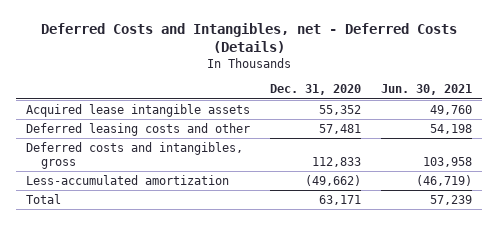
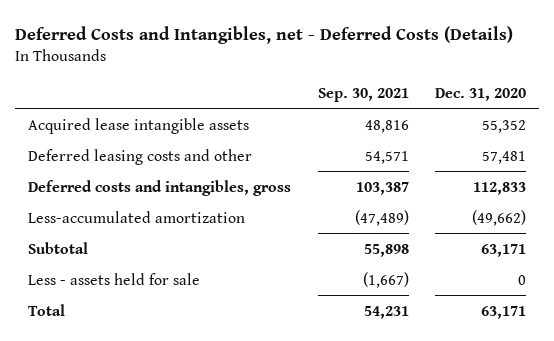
- | Dec. 31, 2020 | Jun. 30, 2021
+ | Sep. 30, 2021 | Dec. 31, 2020
+ Subtotal | 55,898 | 63,171
+ Less - assets held for sale | (1,667) | 0

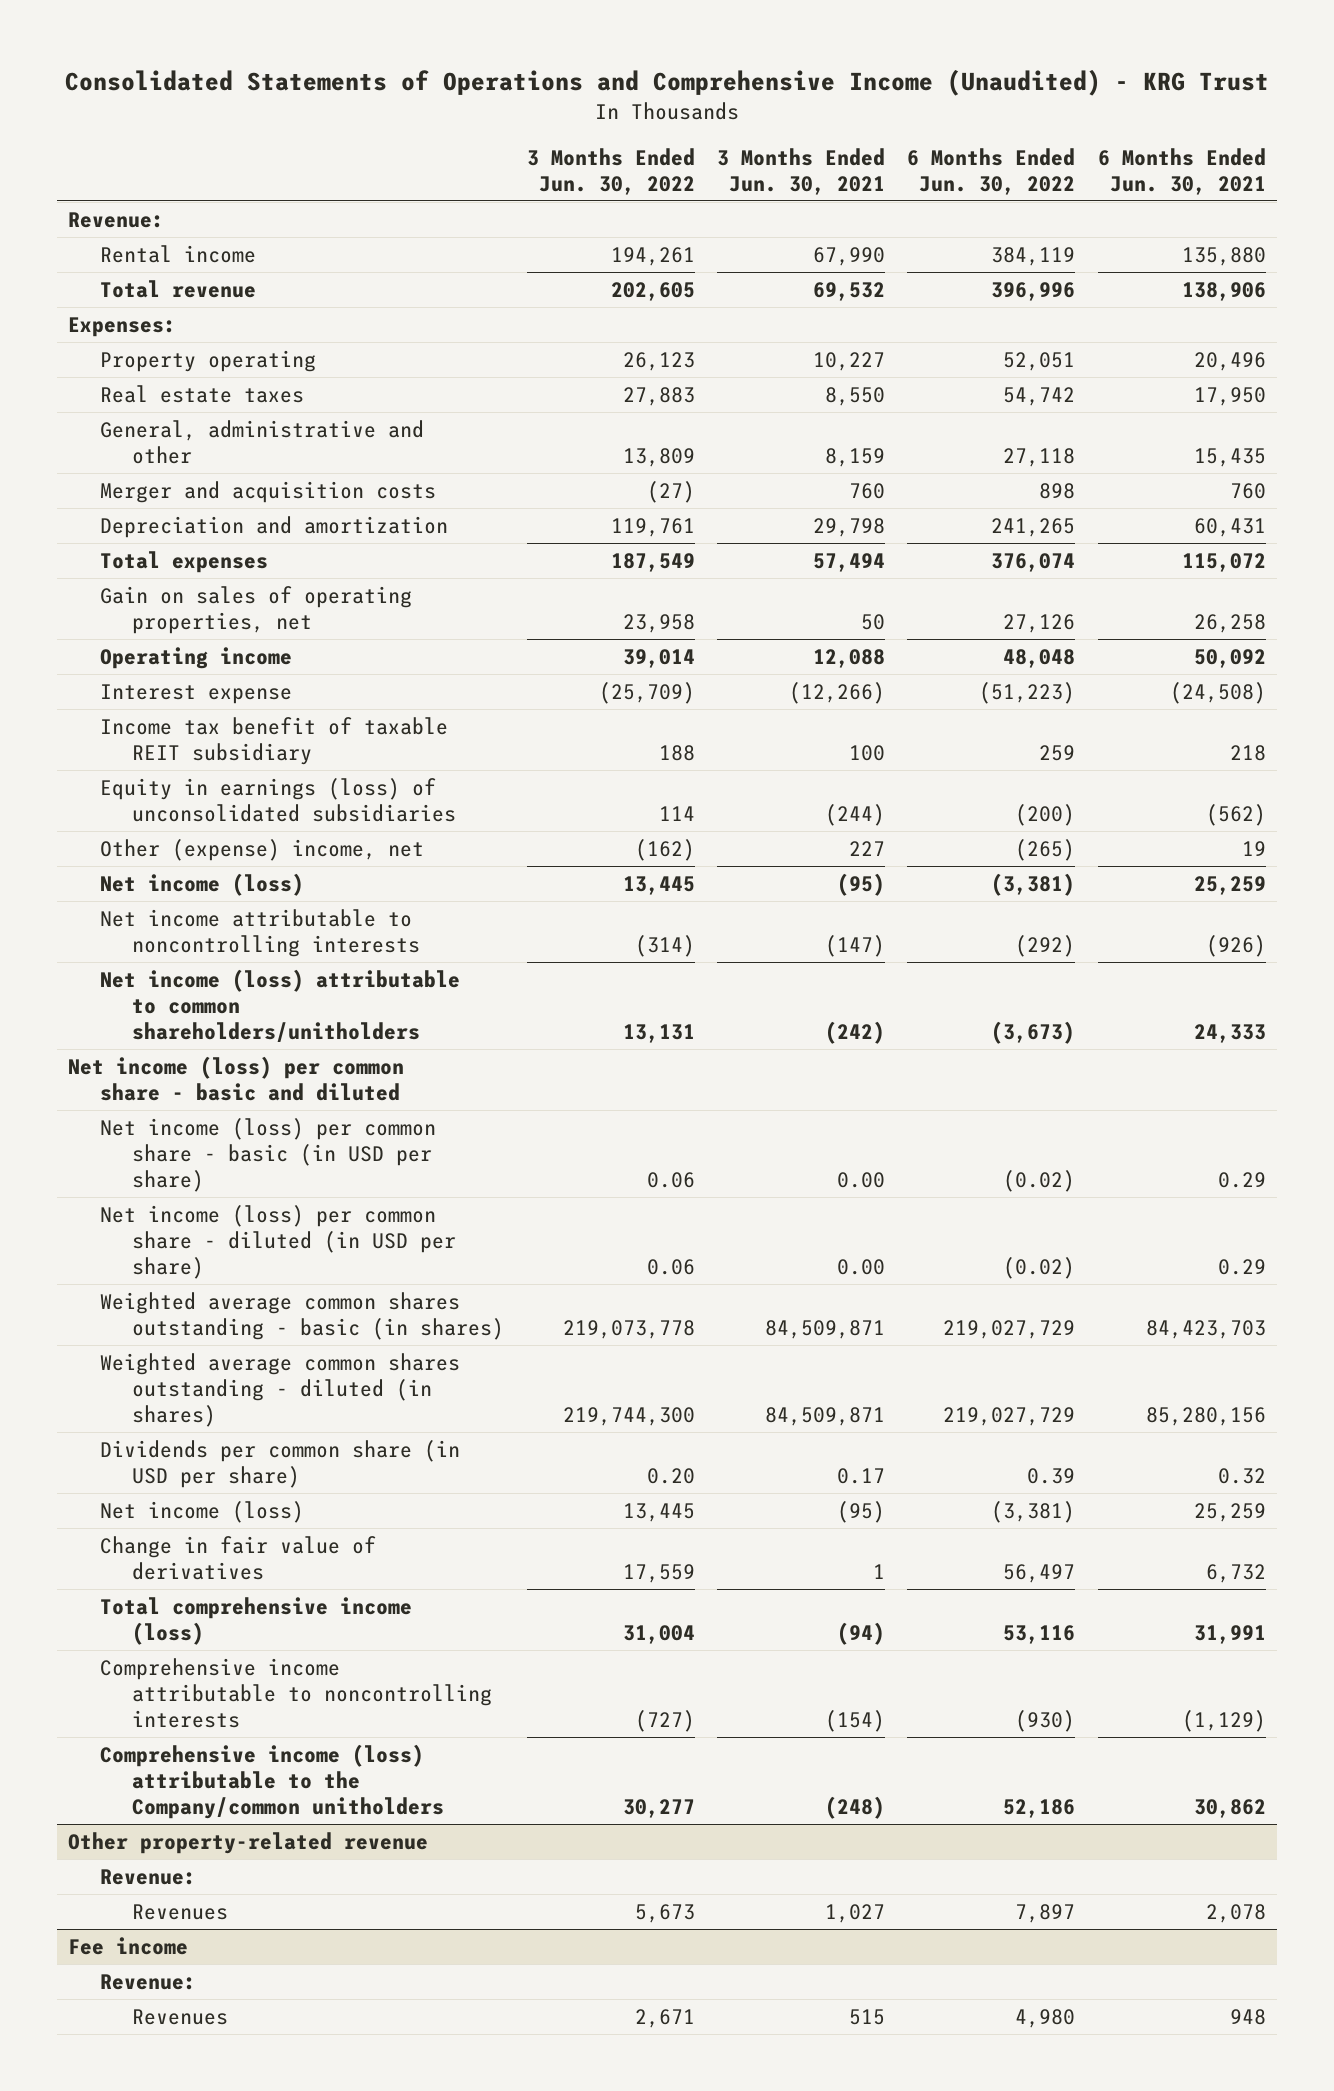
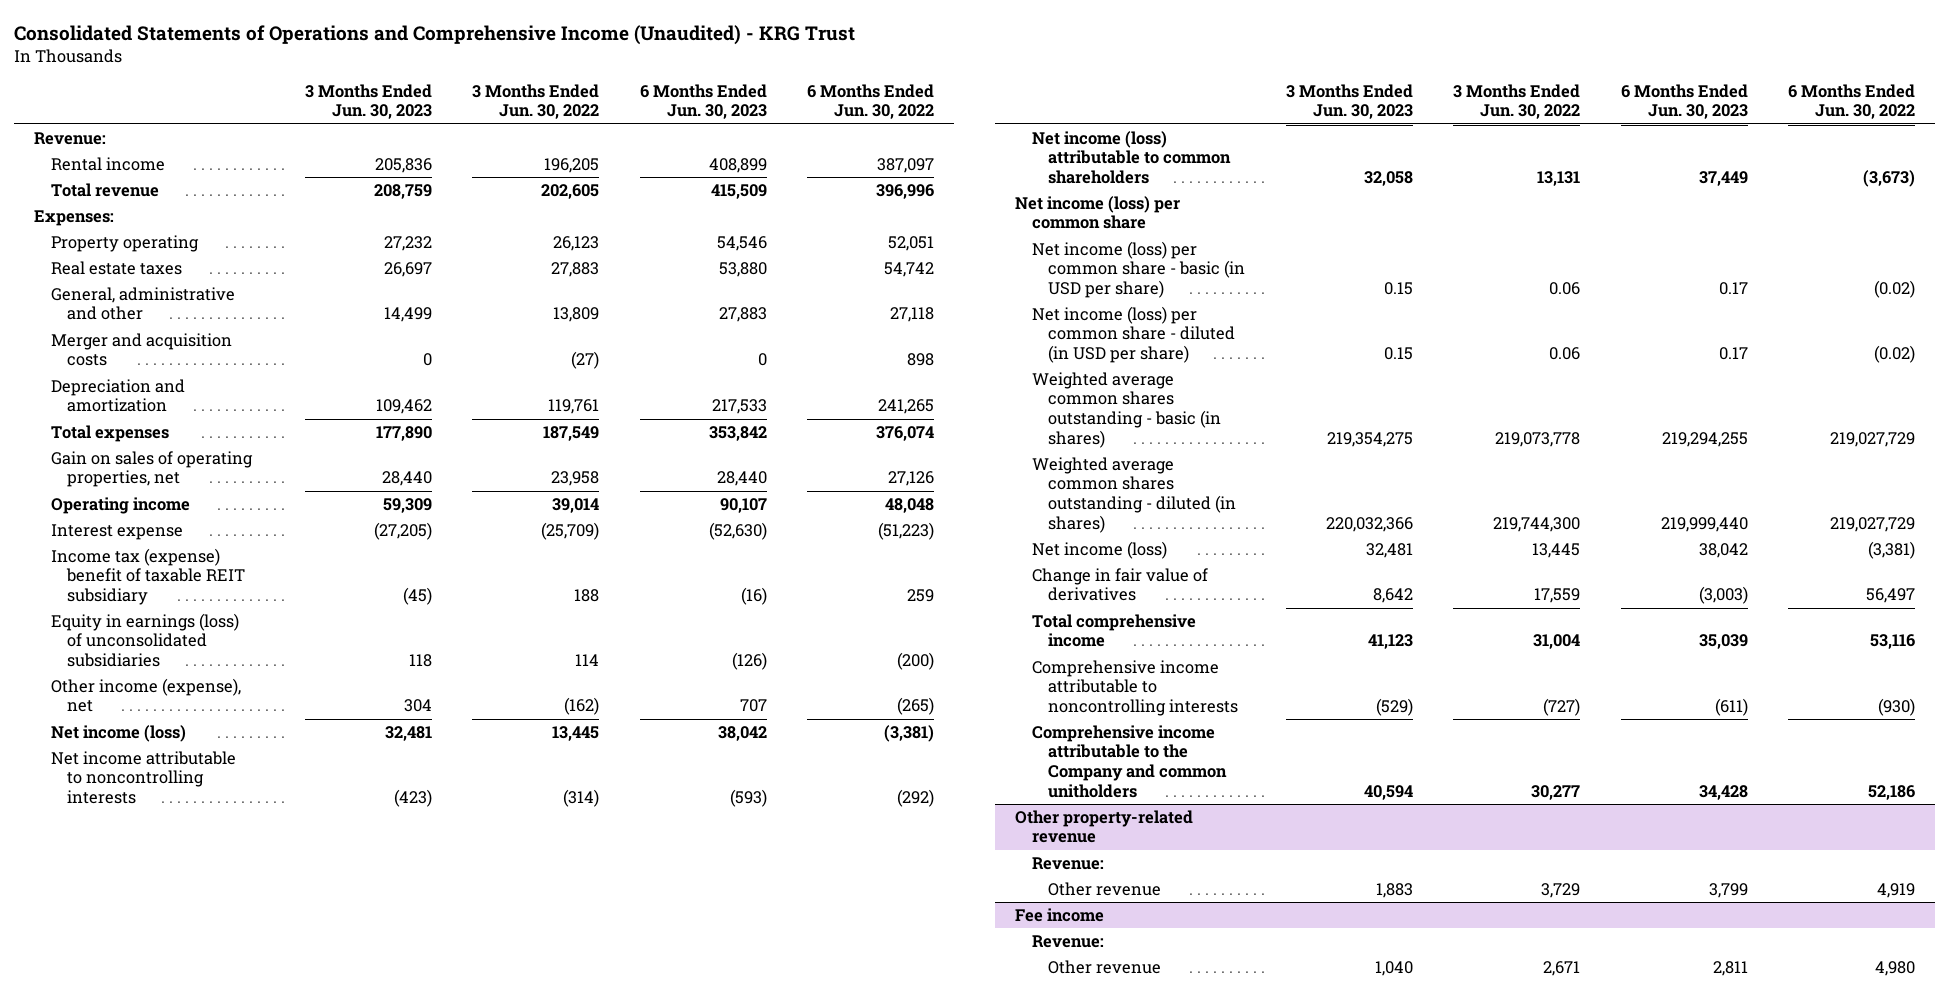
- | 3 Months Ended Jun. 30, 2022 | 3 Months Ended Jun. 30, 2021 | 6 Months Ended Jun. 30, 2022 | 6 Months Ended Jun. 30, 2021
+ | 3 Months Ended Jun. 30, 2023 | 3 Months Ended Jun. 30, 2022 | 6 Months Ended Jun. 30, 2023 | 6 Months Ended Jun. 30, 2022
- Rental income | 194,261 | 67,990 | 384,119 | 135,880
+ Rental income | 205,836 | 196,205 | 408,899 | 387,097
- Income tax benefit of taxable REIT subsidiary | 188 | 100 | 259 | 218
+ Income tax (expense) benefit of taxable REIT subsidiary | (45) | 188 | (16) | 259
- Other (expense) income, net | (162) | 227 | (265) | 19
+ Other income (expense), net | 304 | (162) | 707 | (265)
- Net income (loss) attributable to common shareholders/unitholders | 13,131 | (242) | (3,673) | 24,333
- Net income (loss) per common share - basic and diluted
+ Net income (loss) attributable to common shareholders | 32,058 | 13,131 | 37,449 | (3,673)
+ Net income (loss) per common share
- Dividends per common share (in USD per share) | 0.20 | 0.17 | 0.39 | 0.32
- Total comprehensive income (loss) | 31,004 | (94) | 53,116 | 31,991
+ Total comprehensive income | 41,123 | 31,004 | 35,039 | 53,116
- Comprehensive income (loss) attributable to the Company/common unitholders | 30,277 | (248) | 52,186 | 30,862
+ Comprehensive income attributable to the Company and common unitholders | 40,594 | 30,277 | 34,428 | 52,186
@ Other property-related revenue
- Revenues | 5,673 | 1,027 | 7,897 | 2,078
+ Other revenue | 1,883 | 3,729 | 3,799 | 4,919
@ Fee income
- Revenues | 2,671 | 515 | 4,980 | 948
+ Other revenue | 1,040 | 2,671 | 2,811 | 4,980

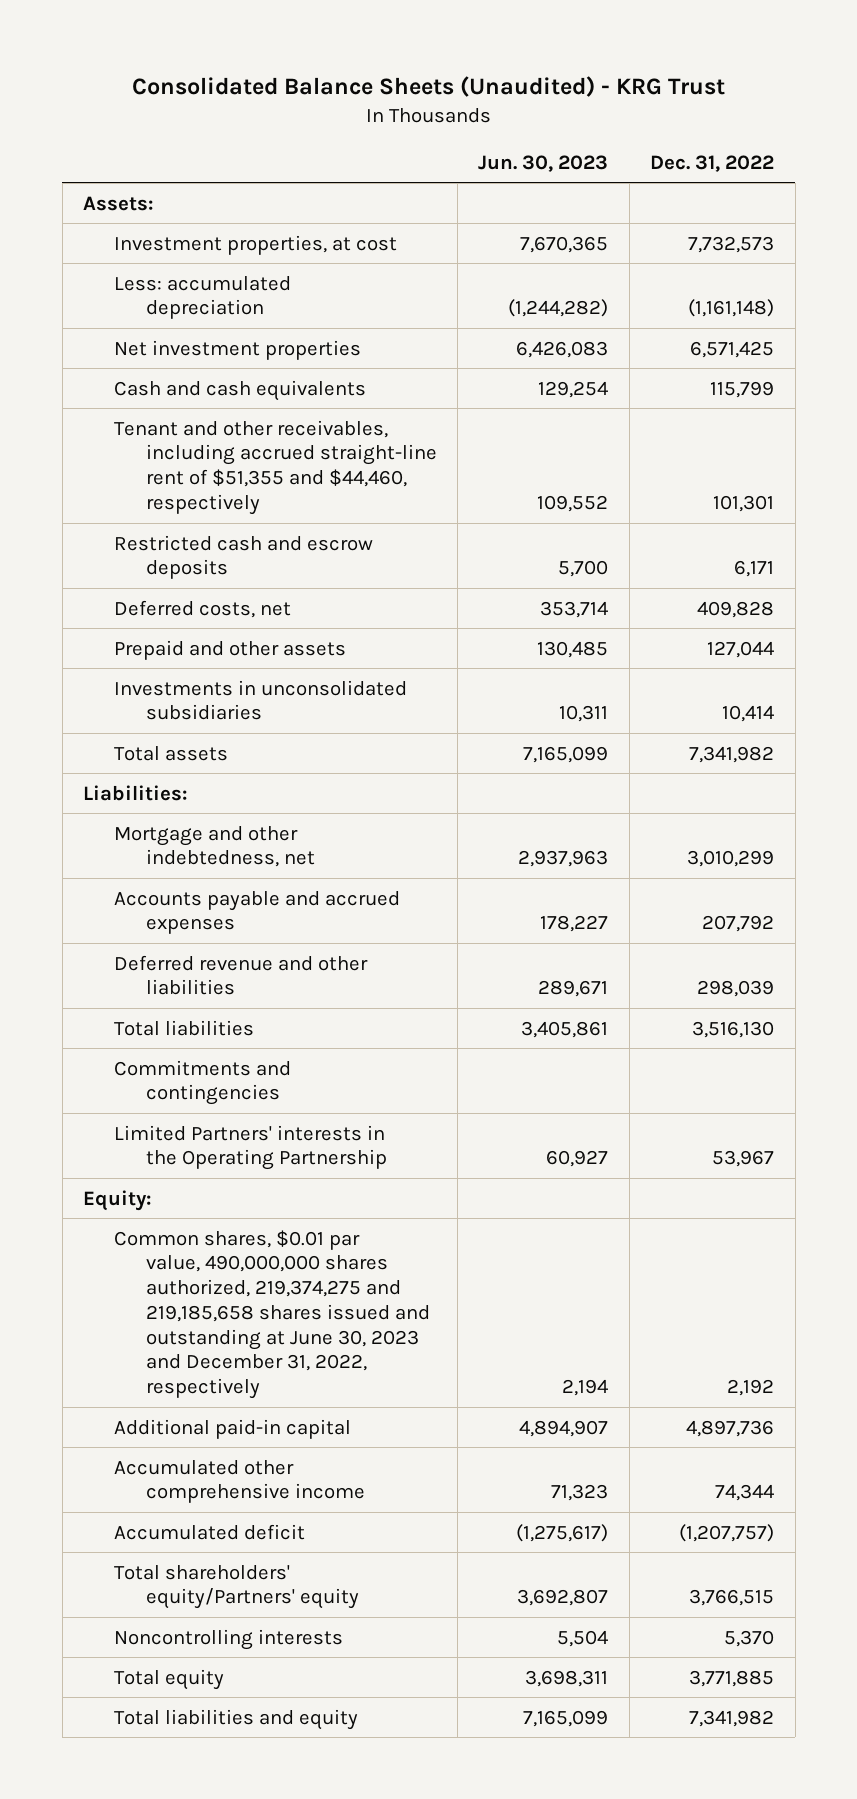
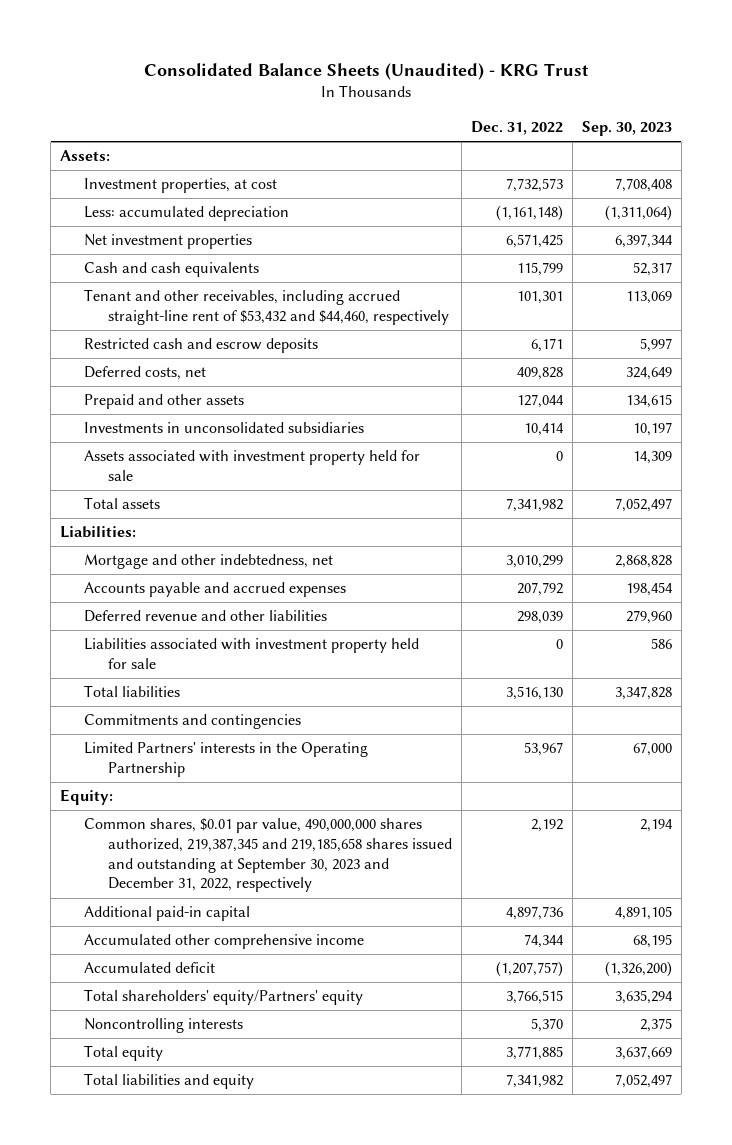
- | Jun. 30, 2023 | Dec. 31, 2022
+ | Dec. 31, 2022 | Sep. 30, 2023
- Tenant and other receivables, including accrued straight-line rent of $51,355 and $44,460, respectively | 109,552 | 101,301
+ Tenant and other receivables, including accrued straight-line rent of $53,432 and $44,460, respectively | 101,301 | 113,069
+ Assets associated with investment property held for sale | 0 | 14,309
+ Liabilities associated with investment property held for sale | 0 | 586
- Common shares, $0.01 par value, 490,000,000 shares authorized, 219,374,275 and 219,185,658 shares issued and outstanding at June 30, 2023 and December 31, 2022, respectively | 2,194 | 2,192
+ Common shares, $0.01 par value, 490,000,000 shares authorized, 219,387,345 and 219,185,658 shares issued and outstanding at September 30, 2023 and December 31, 2022, respectively | 2,192 | 2,194

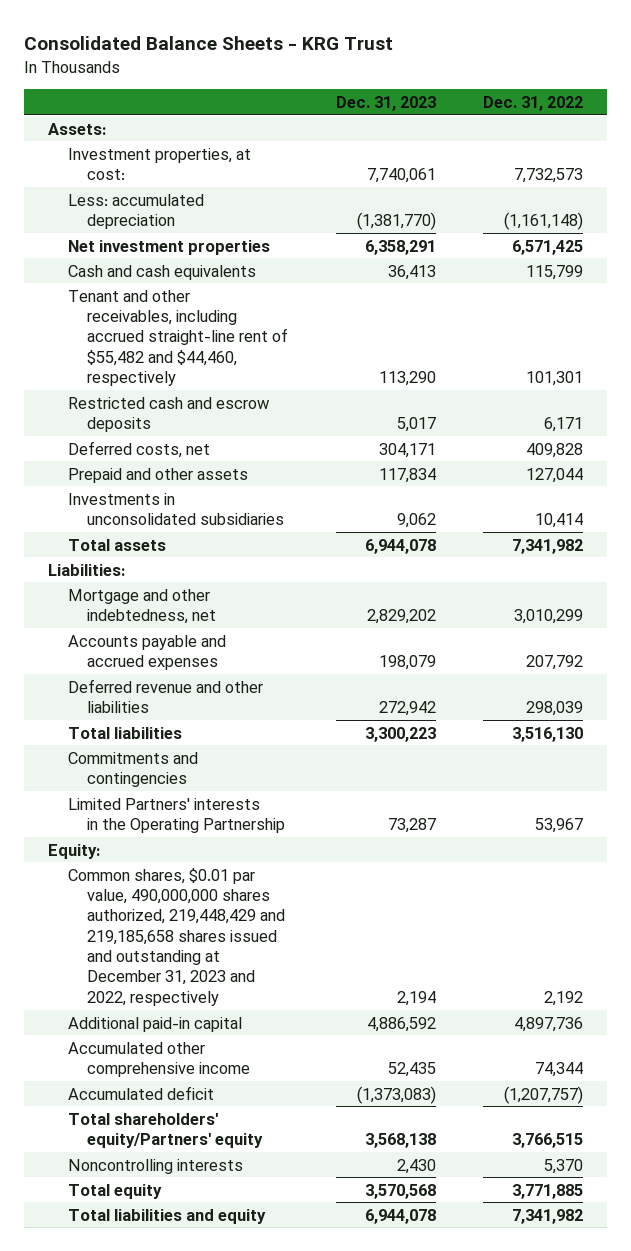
- Consolidated Balance Sheets (Unaudited) - KRG Trust
+ Consolidated Balance Sheets - KRG Trust
- | Dec. 31, 2022 | Sep. 30, 2023
+ | Dec. 31, 2023 | Dec. 31, 2022
- Investment properties, at cost | 7,732,573 | 7,708,408
+ Investment properties, at cost: | 7,740,061 | 7,732,573
- Tenant and other receivables, including accrued straight-line rent of $53,432 and $44,460, respectively | 101,301 | 113,069
+ Tenant and other receivables, including accrued straight-line rent of $55,482 and $44,460, respectively | 113,290 | 101,301
- Assets associated with investment property held for sale | 0 | 14,309
- Liabilities associated with investment property held for sale | 0 | 586
- Common shares, $0.01 par value, 490,000,000 shares authorized, 219,387,345 and 219,185,658 shares issued and outstanding at September 30, 2023 and December 31, 2022, respectively | 2,192 | 2,194
+ Common shares, $0.01 par value, 490,000,000 shares authorized, 219,448,429 and 219,185,658 shares issued and outstanding at December 31, 2023 and 2022, respectively | 2,194 | 2,192

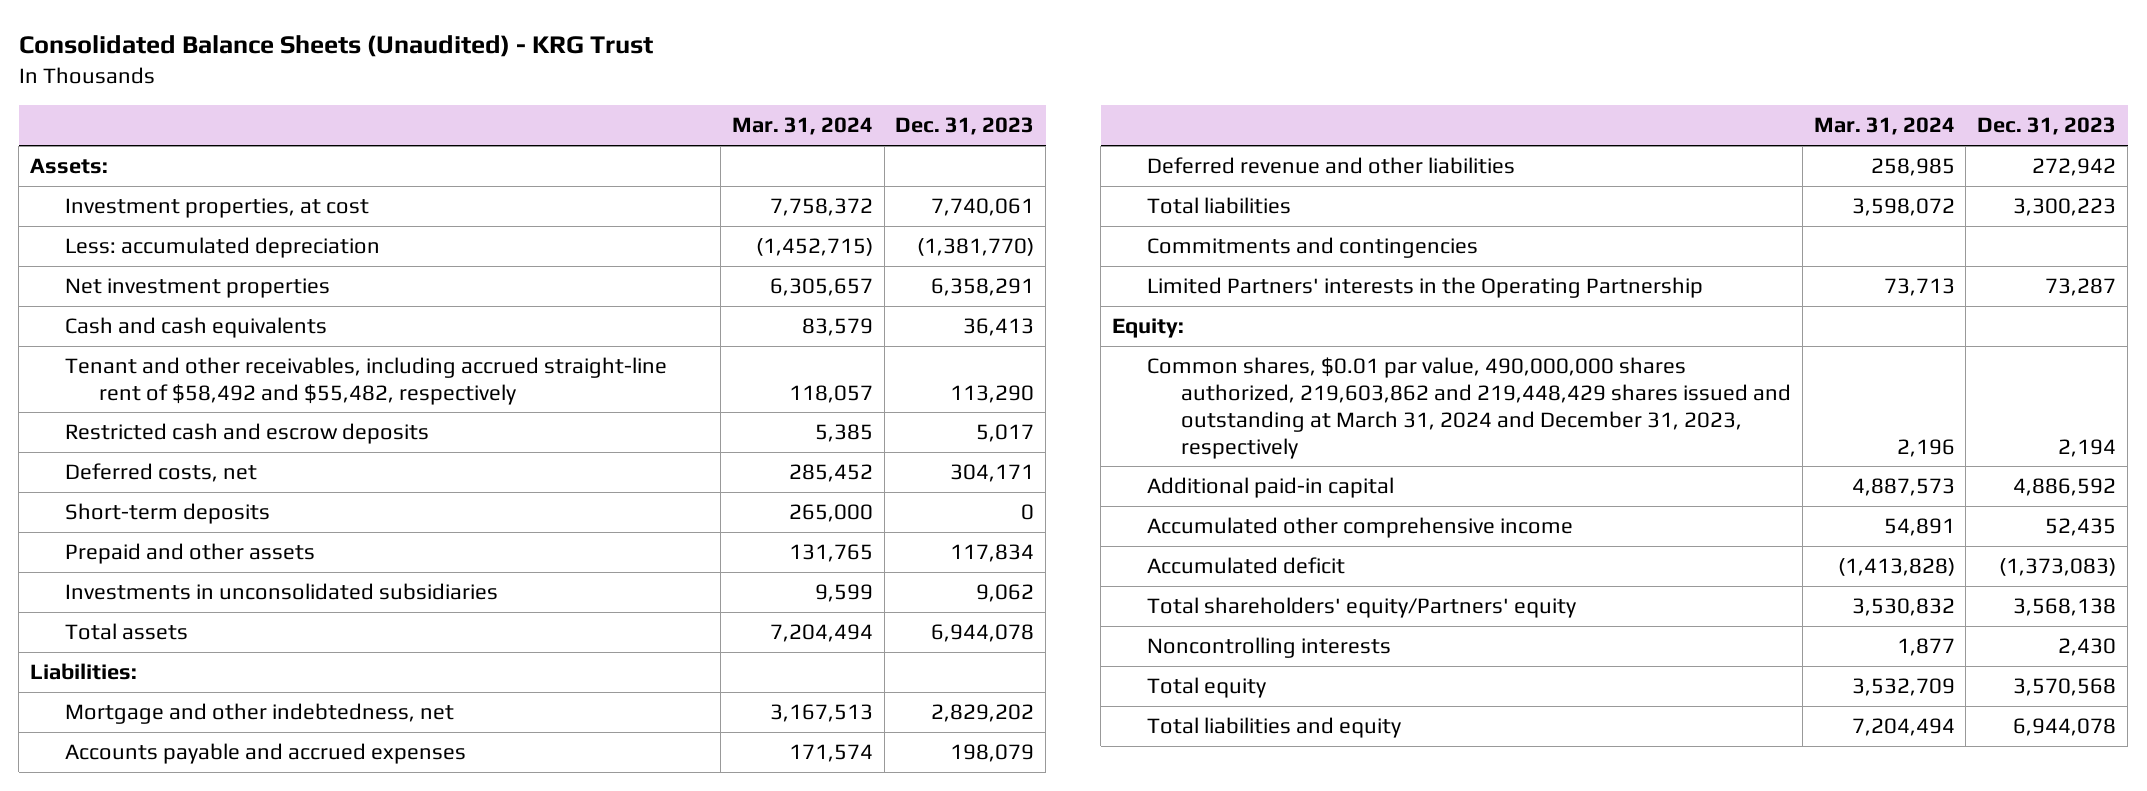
- Consolidated Balance Sheets - KRG Trust
+ Consolidated Balance Sheets (Unaudited) - KRG Trust
- | Dec. 31, 2023 | Dec. 31, 2022
+ | Mar. 31, 2024 | Dec. 31, 2023
- Investment properties, at cost: | 7,740,061 | 7,732,573
+ Investment properties, at cost | 7,758,372 | 7,740,061
- Tenant and other receivables, including accrued straight-line rent of $55,482 and $44,460, respectively | 113,290 | 101,301
+ Tenant and other receivables, including accrued straight-line rent of $58,492 and $55,482, respectively | 118,057 | 113,290
+ Short-term deposits | 265,000 | 0
- Common shares, $0.01 par value, 490,000,000 shares authorized, 219,448,429 and 219,185,658 shares issued and outstanding at December 31, 2023 and 2022, respectively | 2,194 | 2,192
+ Common shares, $0.01 par value, 490,000,000 shares authorized, 219,603,862 and 219,448,429 shares issued and outstanding at March 31, 2024 and December 31, 2023, respectively | 2,196 | 2,194

